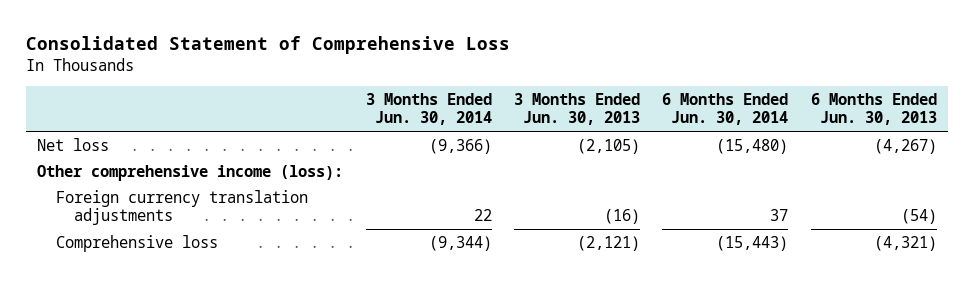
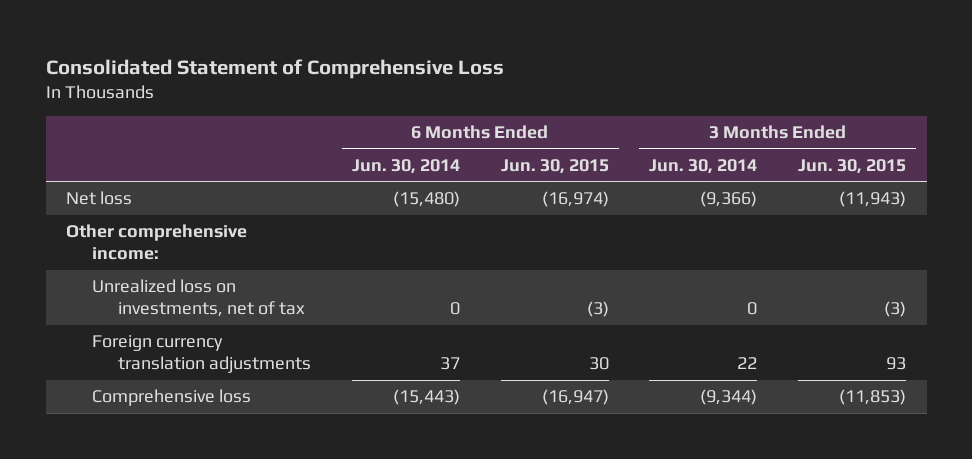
- | 3 Months Ended Jun. 30, 2014 | 3 Months Ended Jun. 30, 2013 | 6 Months Ended Jun. 30, 2014 | 6 Months Ended Jun. 30, 2013
+ | 6 Months Ended Jun. 30, 2014 | 6 Months Ended Jun. 30, 2015 | 3 Months Ended Jun. 30, 2014 | 3 Months Ended Jun. 30, 2015
- Other comprehensive income (loss):
+ Other comprehensive income:
+ Unrealized loss on investments, net of tax | 0 | (3) | 0 | (3)

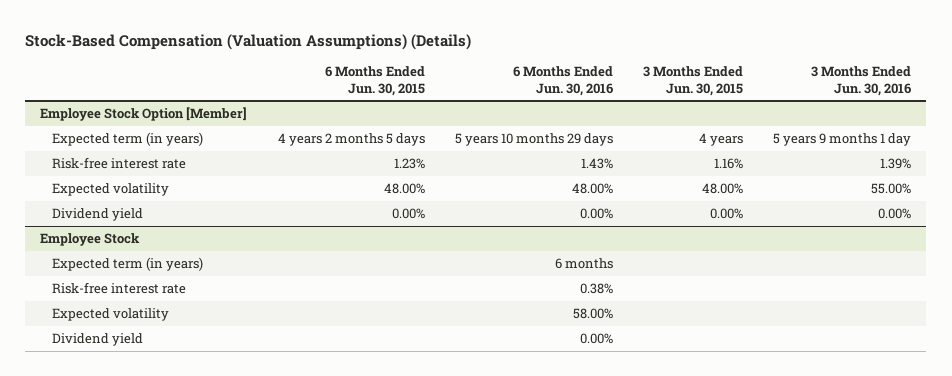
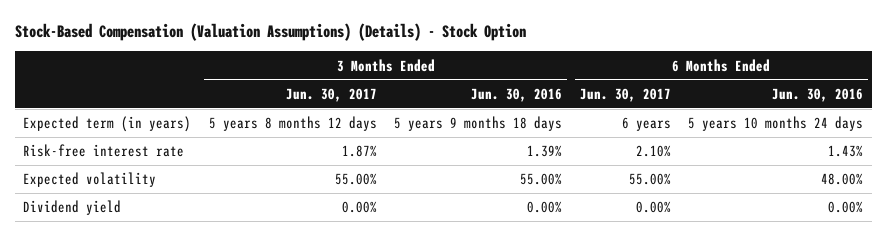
- Stock-Based Compensation (Valuation Assumptions) (Details)
+ Stock-Based Compensation (Valuation Assumptions) (Details) - Stock Option
- | 6 Months Ended Jun. 30, 2015 | 6 Months Ended Jun. 30, 2016 | 3 Months Ended Jun. 30, 2015 | 3 Months Ended Jun. 30, 2016
+ | 3 Months Ended Jun. 30, 2017 | 3 Months Ended Jun. 30, 2016 | 6 Months Ended Jun. 30, 2017 | 6 Months Ended Jun. 30, 2016
- Employee Stock Option [Member]
- Expected term (in years) | 4 years 2 months 5 days | 5 years 10 months 29 days | 4 years | 5 years 9 months 1 day
+ Expected term (in years) | 5 years 8 months 12 days | 5 years 9 months 18 days | 6 years | 5 years 10 months 24 days
- Employee Stock
- Expected term (in years) | | 6 months | |
- Risk-free interest rate | | 0.38% | |
- Expected volatility | | 58.00% | |
- Dividend yield | | 0.00% | |

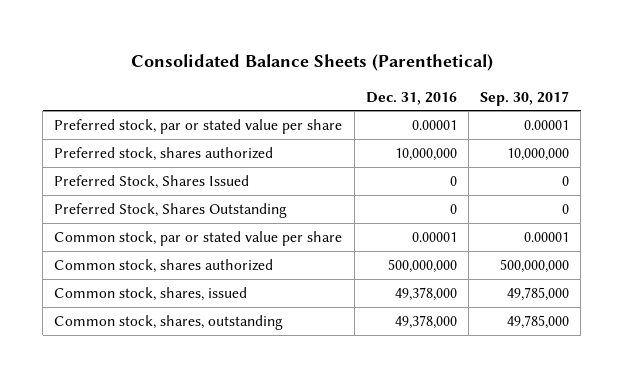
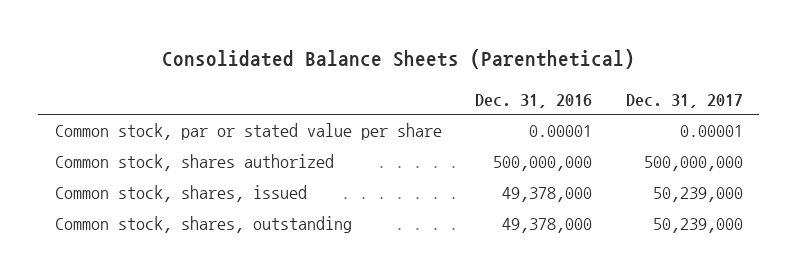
- | Dec. 31, 2016 | Sep. 30, 2017
+ | Dec. 31, 2016 | Dec. 31, 2017
- Preferred stock, par or stated value per share | 0.00001 | 0.00001
- Preferred stock, shares authorized | 10,000,000 | 10,000,000
- Preferred Stock, Shares Issued | 0 | 0
- Preferred Stock, Shares Outstanding | 0 | 0

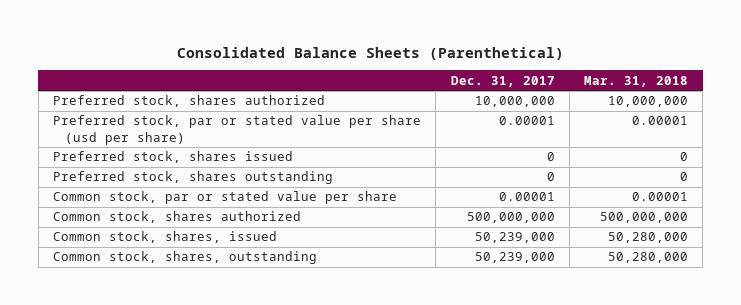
- | Dec. 31, 2016 | Dec. 31, 2017
+ | Dec. 31, 2017 | Mar. 31, 2018
+ Preferred stock, shares authorized | 10,000,000 | 10,000,000
+ Preferred stock, par or stated value per share (usd per share) | 0.00001 | 0.00001
+ Preferred stock, shares issued | 0 | 0
+ Preferred stock, shares outstanding | 0 | 0

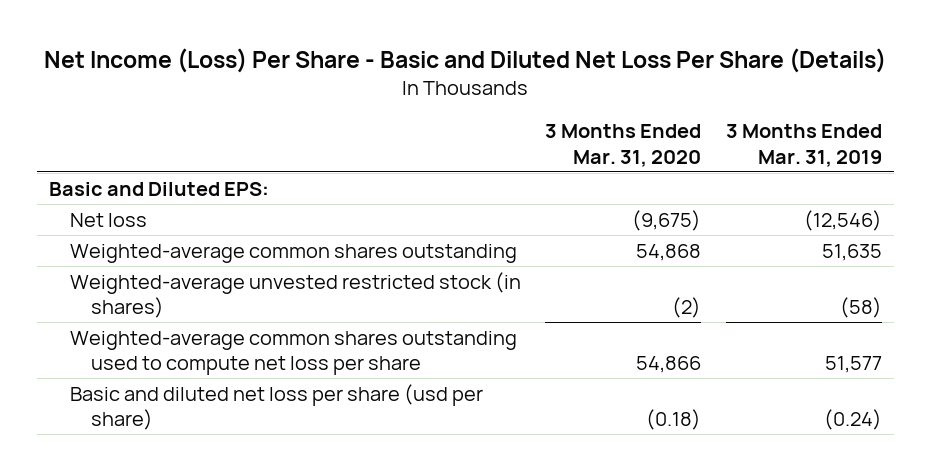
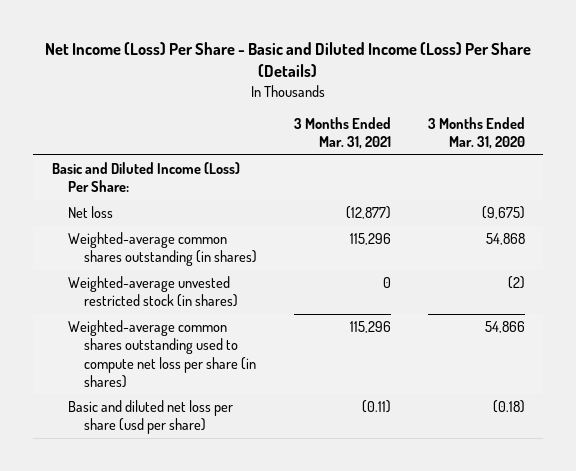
- Net Income (Loss) Per Share - Basic and Diluted Net Loss Per Share (Details)
+ Net Income (Loss) Per Share - Basic and Diluted Income (Loss) Per Share (Details)
- | 3 Months Ended Mar. 31, 2020 | 3 Months Ended Mar. 31, 2019
+ | 3 Months Ended Mar. 31, 2021 | 3 Months Ended Mar. 31, 2020
- Basic and Diluted EPS:
+ Basic and Diluted Income (Loss) Per Share:
- Weighted-average common shares outstanding | 54,868 | 51,635
+ Weighted-average common shares outstanding (in shares) | 115,296 | 54,868
- Weighted-average common shares outstanding used to compute net loss per share | 54,866 | 51,577
+ Weighted-average common shares outstanding used to compute net loss per share (in shares) | 115,296 | 54,866

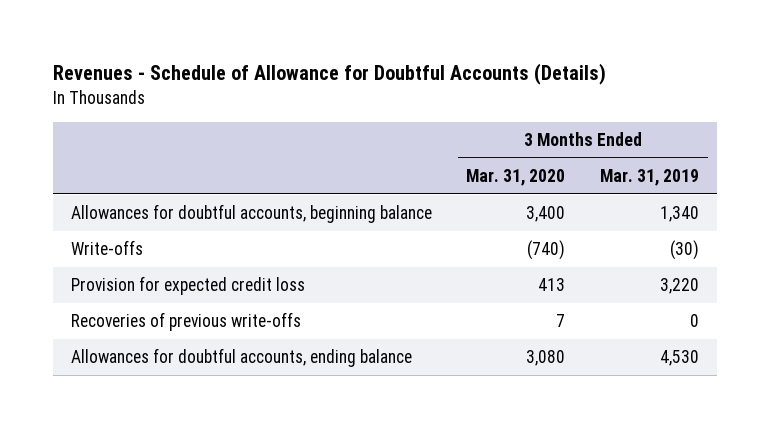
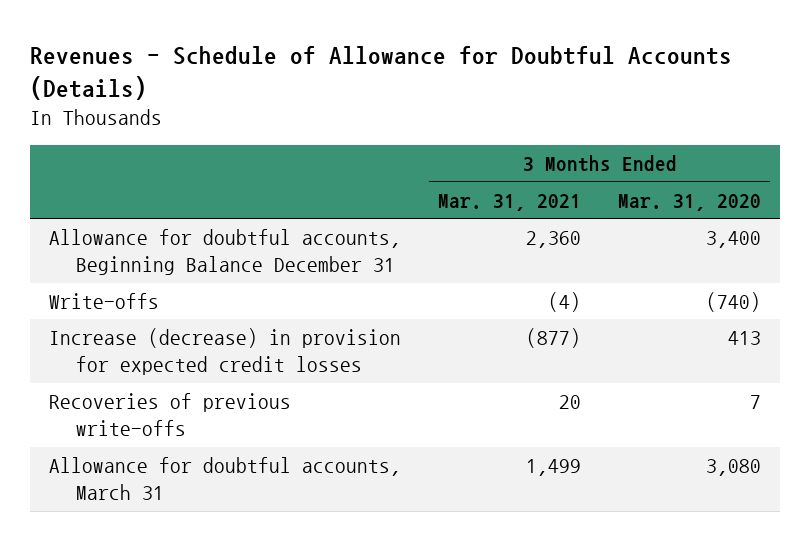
- | 3 Months Ended Mar. 31, 2020 | 3 Months Ended Mar. 31, 2019
+ | 3 Months Ended Mar. 31, 2021 | 3 Months Ended Mar. 31, 2020
- Allowances for doubtful accounts, beginning balance | 3,400 | 1,340
+ Allowance for doubtful accounts, Beginning Balance December 31 | 2,360 | 3,400
- Provision for expected credit loss | 413 | 3,220
+ Increase (decrease) in provision for expected credit losses | (877) | 413
- Allowances for doubtful accounts, ending balance | 3,080 | 4,530
+ Allowance for doubtful accounts, March 31 | 1,499 | 3,080

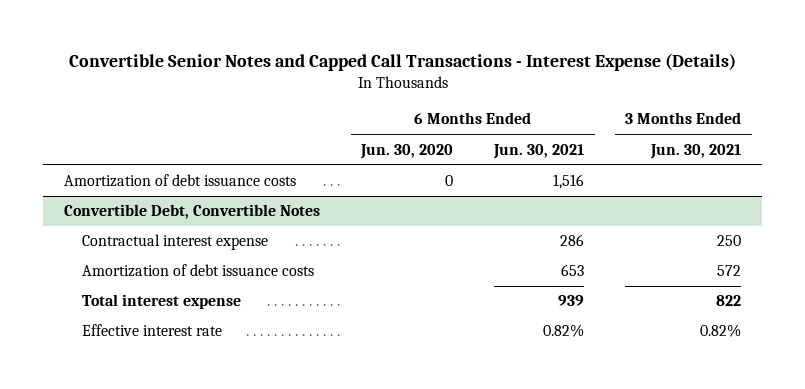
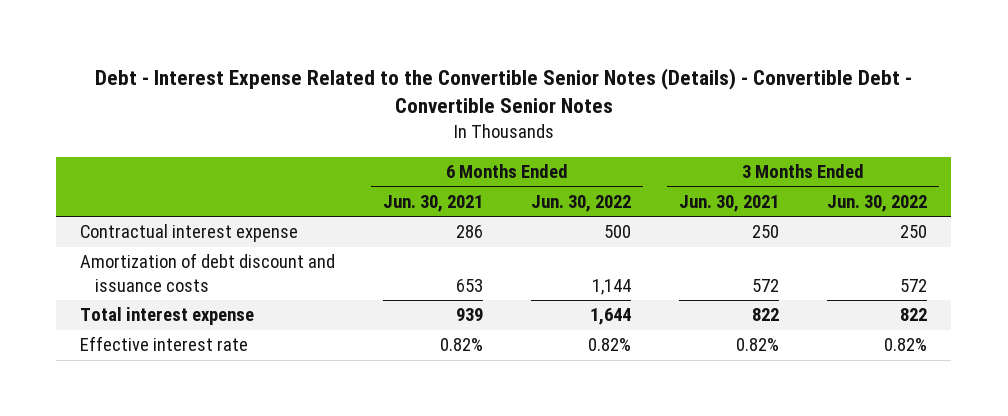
- Convertible Senior Notes and Capped Call Transactions - Interest Expense (Details)
+ Debt - Interest Expense Related to the Convertible Senior Notes (Details) - Convertible Debt - Convertible Senior Notes
- | 6 Months Ended Jun. 30, 2020 | 6 Months Ended Jun. 30, 2021 | 3 Months Ended Jun. 30, 2021
+ | 6 Months Ended Jun. 30, 2021 | 6 Months Ended Jun. 30, 2022 | 3 Months Ended Jun. 30, 2021 | 3 Months Ended Jun. 30, 2022
- Amortization of debt issuance costs | 0 | 1,516 |
- Convertible Debt, Convertible Notes
- Amortization of debt issuance costs | | 653 | 572
+ Amortization of debt discount and issuance costs | 653 | 1,144 | 572 | 572

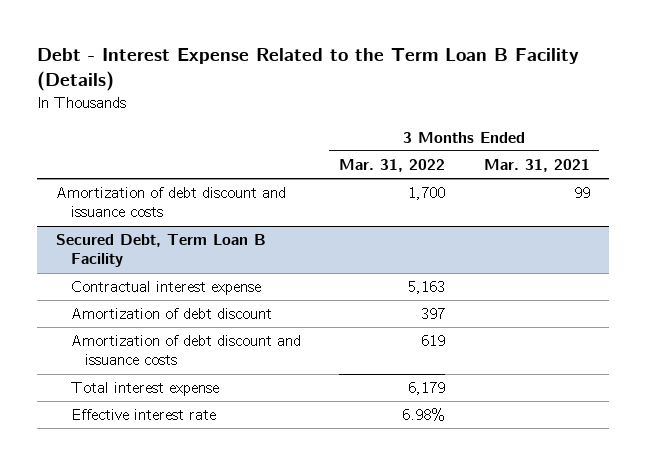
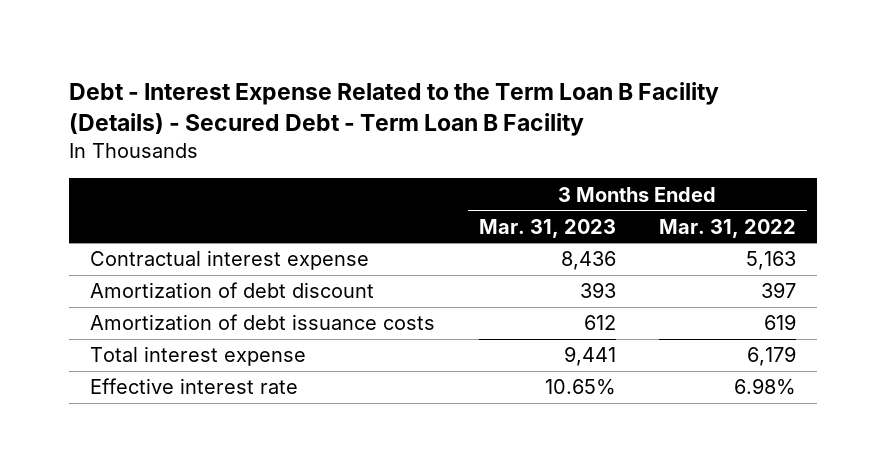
- Debt - Interest Expense Related to the Term Loan B Facility (Details)
+ Debt - Interest Expense Related to the Term Loan B Facility (Details) - Secured Debt - Term Loan B Facility
- | 3 Months Ended Mar. 31, 2022 | 3 Months Ended Mar. 31, 2021
+ | 3 Months Ended Mar. 31, 2023 | 3 Months Ended Mar. 31, 2022
- Amortization of debt discount and issuance costs | 1,700 | 99
- Secured Debt, Term Loan B Facility
- Amortization of debt discount and issuance costs | 619 |
+ Amortization of debt issuance costs | 612 | 619

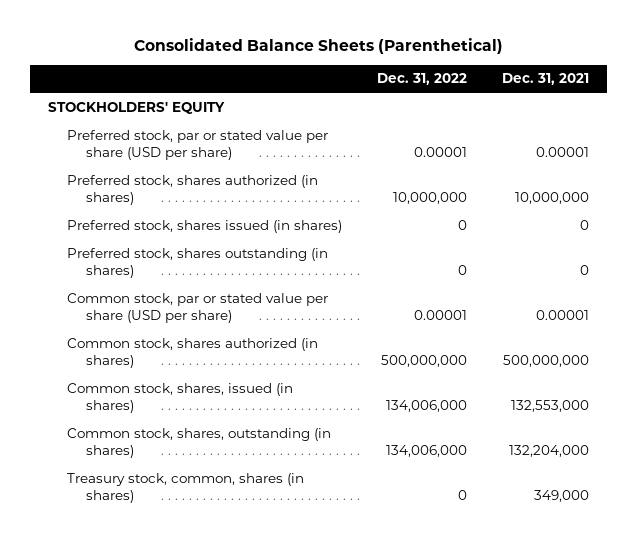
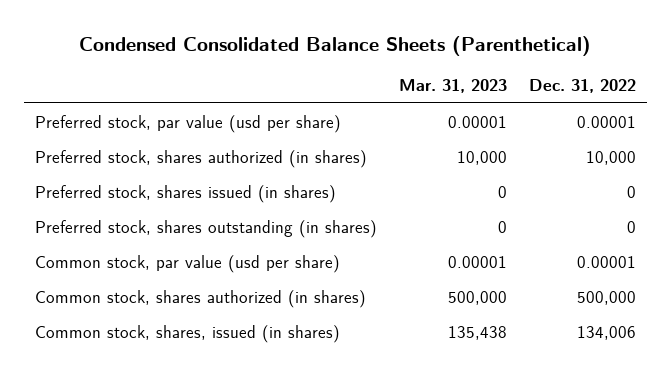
- Consolidated Balance Sheets (Parenthetical)
+ Condensed Consolidated Balance Sheets (Parenthetical)
- | Dec. 31, 2022 | Dec. 31, 2021
+ | Mar. 31, 2023 | Dec. 31, 2022
- STOCKHOLDERS' EQUITY
- Preferred stock, par or stated value per share (USD per share) | 0.00001 | 0.00001
- Preferred stock, shares authorized (in shares) | 10,000,000 | 10,000,000
+ Preferred stock, par value (usd per share) | 0.00001 | 0.00001
+ Preferred stock, shares authorized (in shares) | 10,000 | 10,000
- Common stock, par or stated value per share (USD per share) | 0.00001 | 0.00001
- Common stock, shares authorized (in shares) | 500,000,000 | 500,000,000
- Common stock, shares, issued (in shares) | 134,006,000 | 132,553,000
- Common stock, shares, outstanding (in shares) | 134,006,000 | 132,204,000
- Treasury stock, common, shares (in shares) | 0 | 349,000
+ Common stock, par value (usd per share) | 0.00001 | 0.00001
+ Common stock, shares authorized (in shares) | 500,000 | 500,000
+ Common stock, shares, issued (in shares) | 135,438 | 134,006

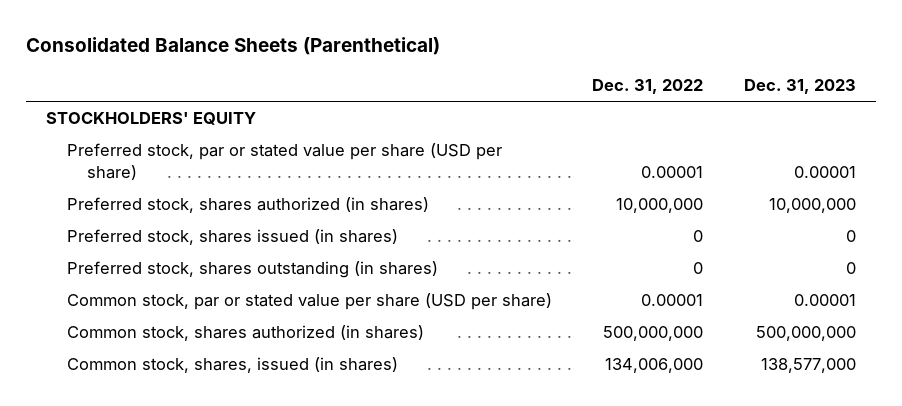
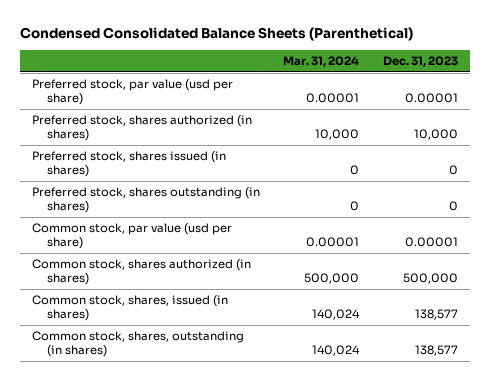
- Consolidated Balance Sheets (Parenthetical)
+ Condensed Consolidated Balance Sheets (Parenthetical)
- | Dec. 31, 2022 | Dec. 31, 2023
+ | Mar. 31, 2024 | Dec. 31, 2023
- STOCKHOLDERS' EQUITY
- Preferred stock, par or stated value per share (USD per share) | 0.00001 | 0.00001
- Preferred stock, shares authorized (in shares) | 10,000,000 | 10,000,000
+ Preferred stock, par value (usd per share) | 0.00001 | 0.00001
+ Preferred stock, shares authorized (in shares) | 10,000 | 10,000
- Common stock, par or stated value per share (USD per share) | 0.00001 | 0.00001
- Common stock, shares authorized (in shares) | 500,000,000 | 500,000,000
- Common stock, shares, issued (in shares) | 134,006,000 | 138,577,000
+ Common stock, par value (usd per share) | 0.00001 | 0.00001
+ Common stock, shares authorized (in shares) | 500,000 | 500,000
+ Common stock, shares, issued (in shares) | 140,024 | 138,577
+ Common stock, shares, outstanding (in shares) | 140,024 | 138,577

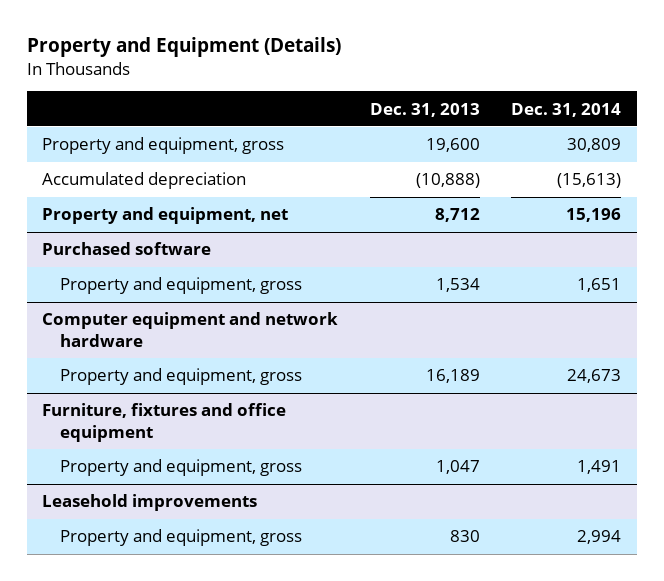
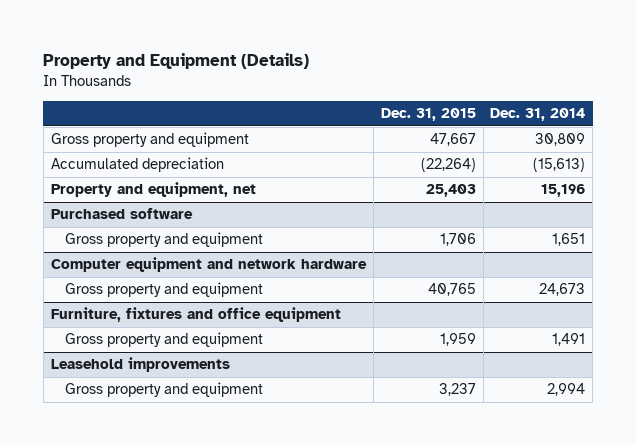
- | Dec. 31, 2013 | Dec. 31, 2014
+ | Dec. 31, 2015 | Dec. 31, 2014
- Property and equipment, gross | 19,600 | 30,809
+ Gross property and equipment | 47,667 | 30,809
@ Purchased software
- Property and equipment, gross | 1,534 | 1,651
+ Gross property and equipment | 1,706 | 1,651
@ Computer equipment and network hardware
- Property and equipment, gross | 16,189 | 24,673
+ Gross property and equipment | 40,765 | 24,673
@ Furniture, fixtures and office equipment
- Property and equipment, gross | 1,047 | 1,491
+ Gross property and equipment | 1,959 | 1,491
@ Leasehold improvements
- Property and equipment, gross | 830 | 2,994
+ Gross property and equipment | 3,237 | 2,994

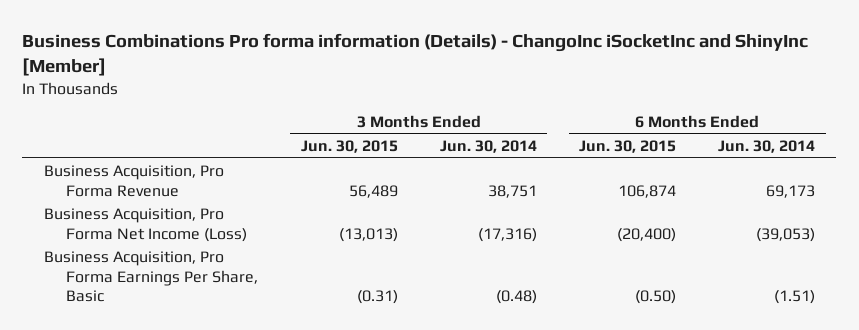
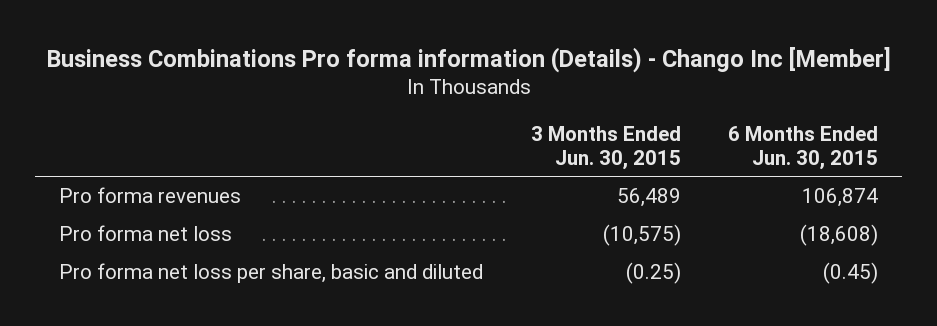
- Business Combinations Pro forma information (Details) - ChangoInc iSocketInc and ShinyInc [Member]
+ Business Combinations Pro forma information (Details) - Chango Inc [Member]
- | 3 Months Ended Jun. 30, 2015 | 3 Months Ended Jun. 30, 2014 | 6 Months Ended Jun. 30, 2015 | 6 Months Ended Jun. 30, 2014
+ | 3 Months Ended Jun. 30, 2015 | 6 Months Ended Jun. 30, 2015
- Business Acquisition, Pro Forma Revenue | 56,489 | 38,751 | 106,874 | 69,173
- Business Acquisition, Pro Forma Net Income (Loss) | (13,013) | (17,316) | (20,400) | (39,053)
- Business Acquisition, Pro Forma Earnings Per Share, Basic | (0.31) | (0.48) | (0.50) | (1.51)
+ Pro forma revenues | 56,489 | 106,874
+ Pro forma net loss | (10,575) | (18,608)
+ Pro forma net loss per share, basic and diluted | (0.25) | (0.45)

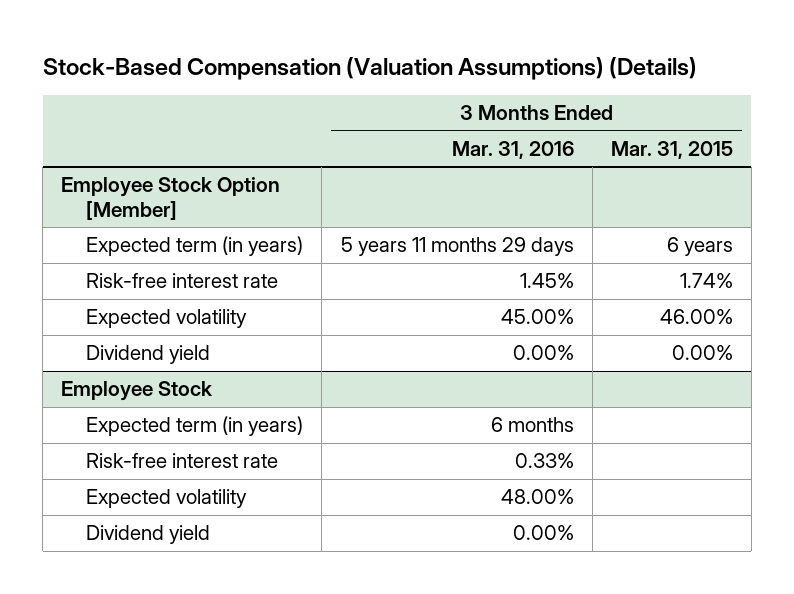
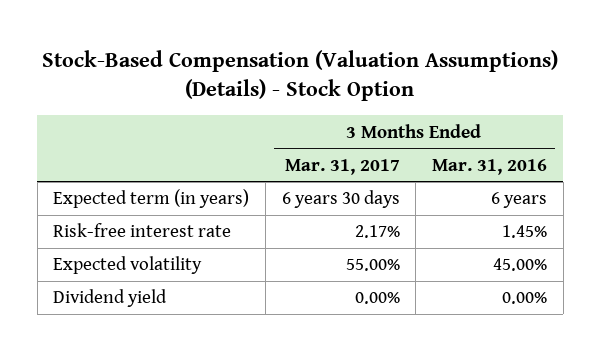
- Stock-Based Compensation (Valuation Assumptions) (Details)
+ Stock-Based Compensation (Valuation Assumptions) (Details) - Stock Option
- | 3 Months Ended Mar. 31, 2016 | 3 Months Ended Mar. 31, 2015
+ | 3 Months Ended Mar. 31, 2017 | 3 Months Ended Mar. 31, 2016
- Employee Stock Option [Member]
- Expected term (in years) | 5 years 11 months 29 days | 6 years
+ Expected term (in years) | 6 years 30 days | 6 years
- Employee Stock
- Expected term (in years) | 6 months |
- Risk-free interest rate | 0.33% |
- Expected volatility | 48.00% |
- Dividend yield | 0.00% |

